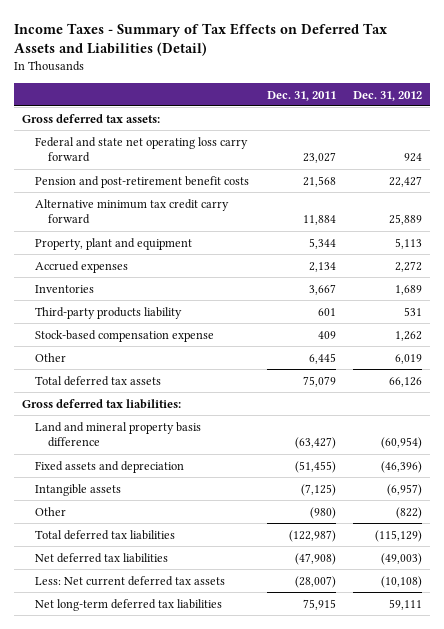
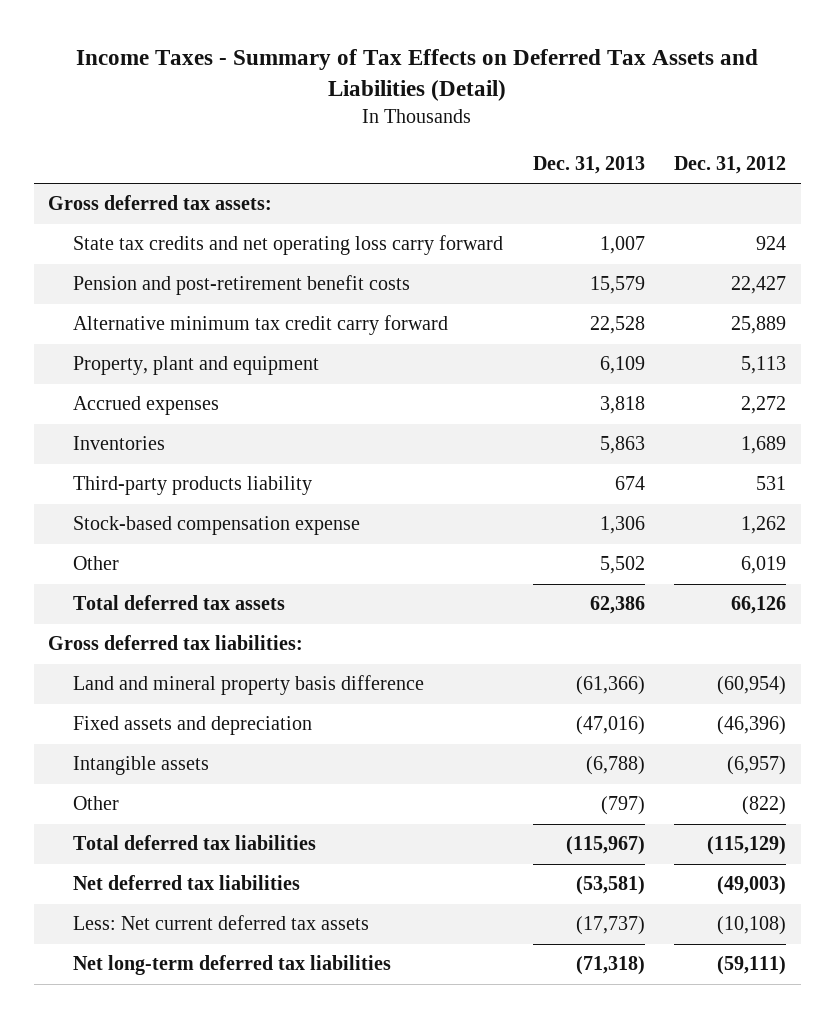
- | Dec. 31, 2011 | Dec. 31, 2012
+ | Dec. 31, 2013 | Dec. 31, 2012
- Federal and state net operating loss carry forward | 23,027 | 924
+ State tax credits and net operating loss carry forward | 1,007 | 924
- Net long-term deferred tax liabilities | 75,915 | 59,111
+ Net long-term deferred tax liabilities | (71,318) | (59,111)

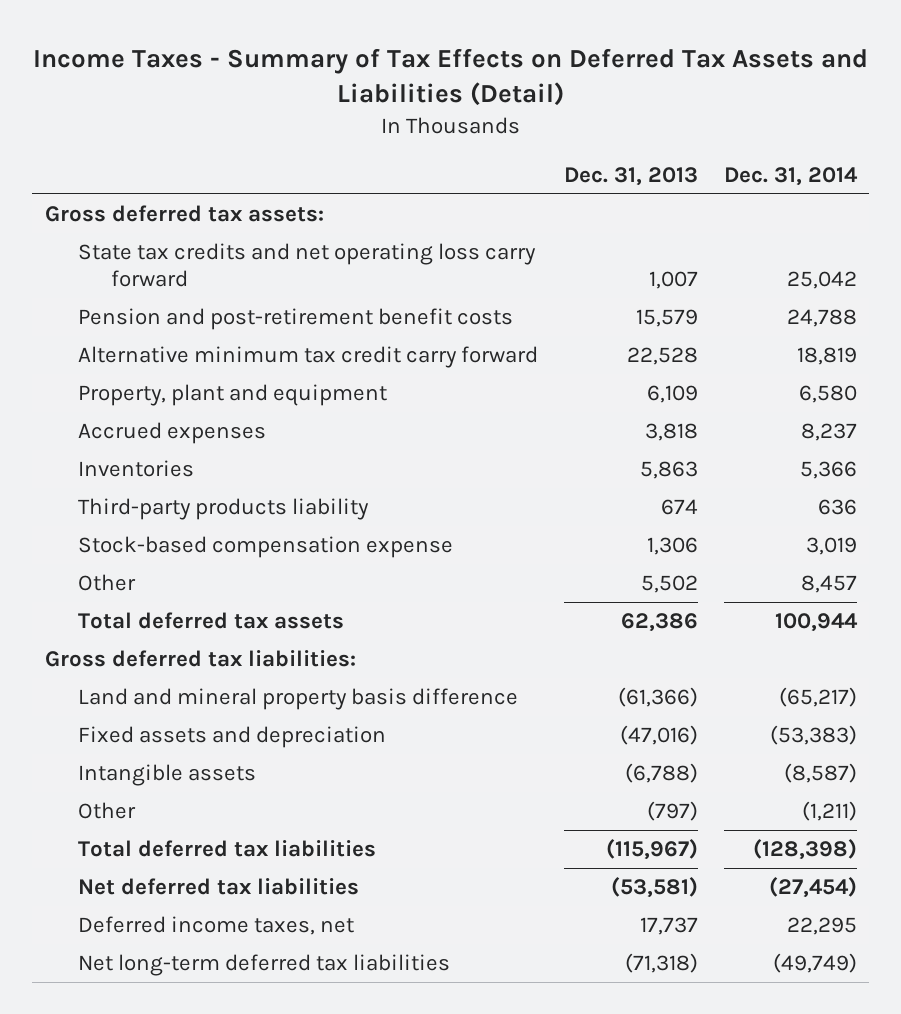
- | Dec. 31, 2013 | Dec. 31, 2012
+ | Dec. 31, 2013 | Dec. 31, 2014
- Less: Net current deferred tax assets | (17,737) | (10,108)
+ Deferred income taxes, net | 17,737 | 22,295

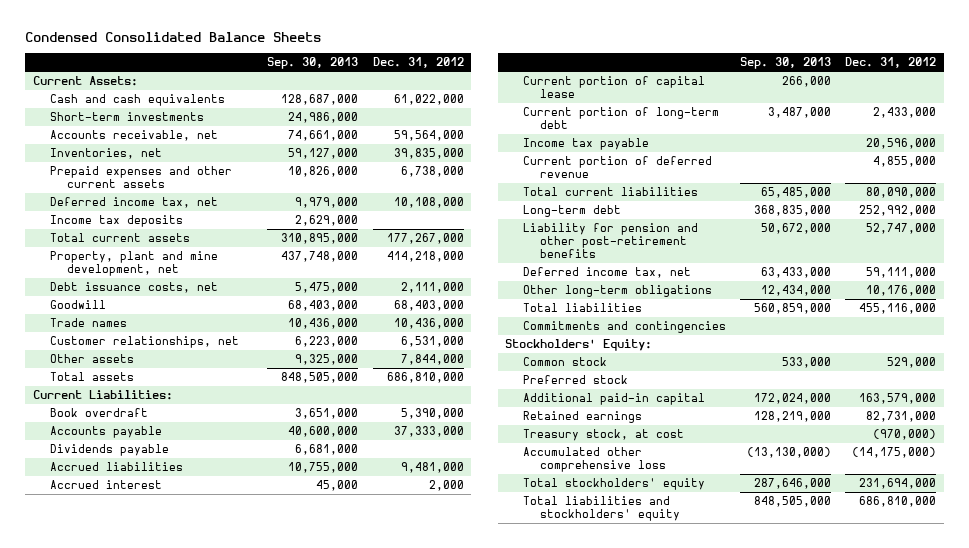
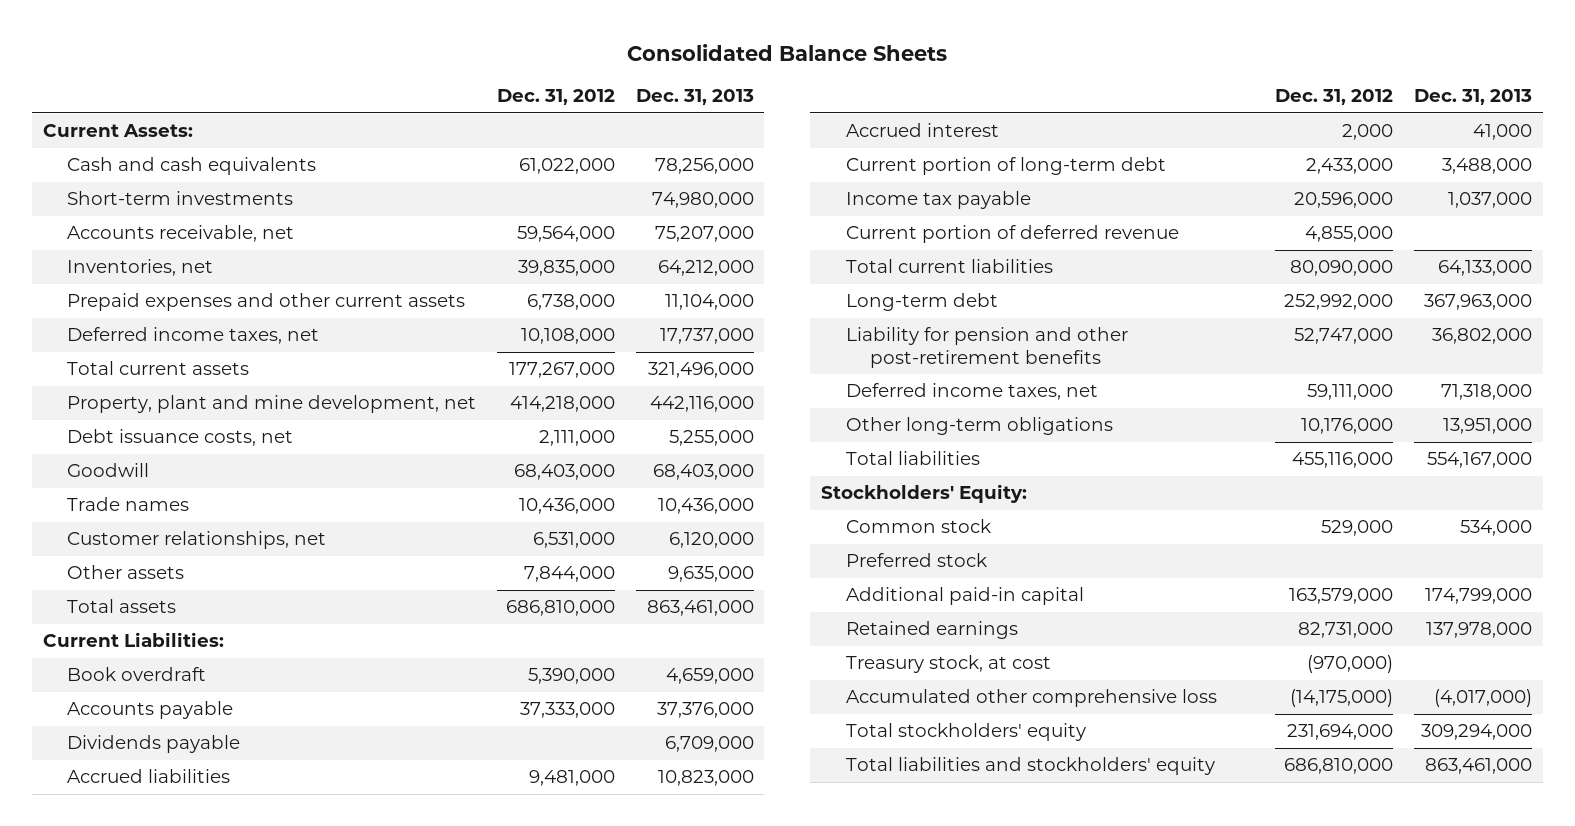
- Condensed Consolidated Balance Sheets
+ Consolidated Balance Sheets
- | Sep. 30, 2013 | Dec. 31, 2012
+ | Dec. 31, 2012 | Dec. 31, 2013
- Deferred income tax, net | 9,979,000 | 10,108,000
- Income tax deposits | 2,629,000 |
+ Deferred income taxes, net | 10,108,000 | 17,737,000
- Current portion of capital lease | 266,000 |
- Deferred income tax, net | 63,433,000 | 59,111,000
+ Deferred income taxes, net | 59,111,000 | 71,318,000
- Commitments and contingencies

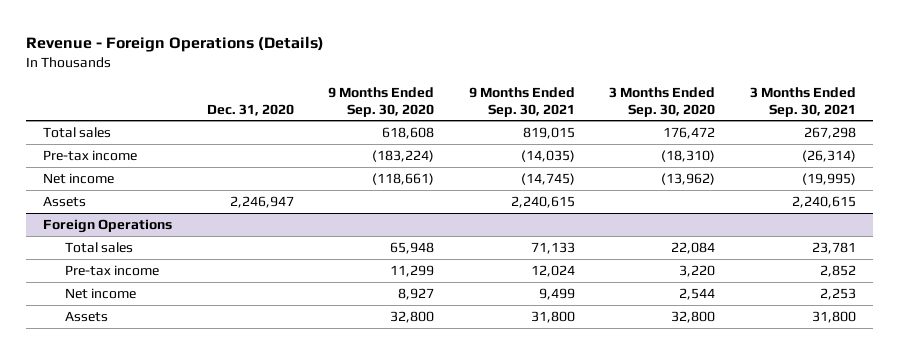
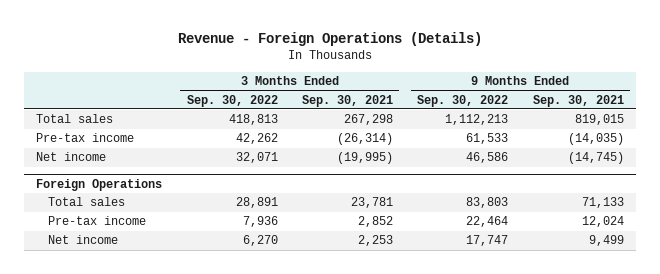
- | Dec. 31, 2020 | 9 Months Ended Sep. 30, 2020 | 9 Months Ended Sep. 30, 2021 | 3 Months Ended Sep. 30, 2020 | 3 Months Ended Sep. 30, 2021
+ | 3 Months Ended Sep. 30, 2022 | 3 Months Ended Sep. 30, 2021 | 9 Months Ended Sep. 30, 2022 | 9 Months Ended Sep. 30, 2021
- Assets | 2,246,947 | | 2,240,615 | | 2,240,615
@ Foreign Operations
- Assets | | 32,800 | 31,800 | 32,800 | 31,800

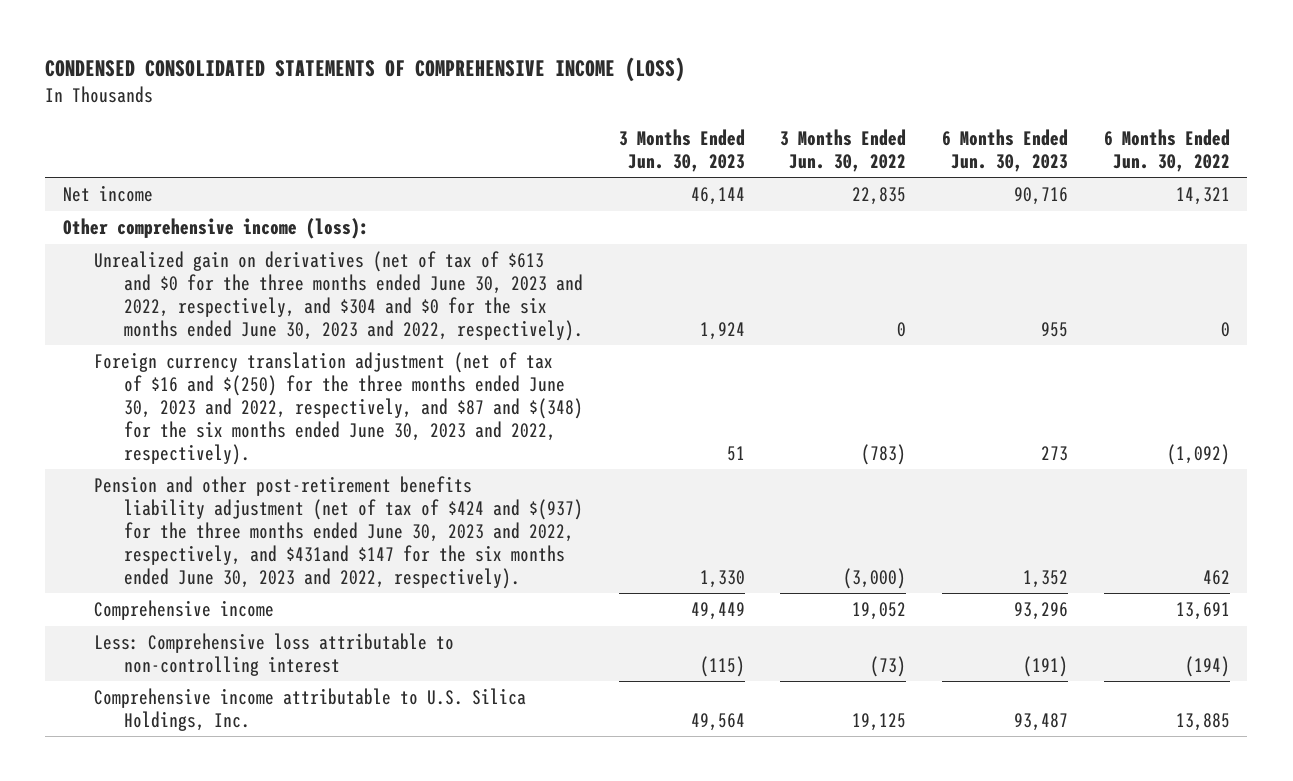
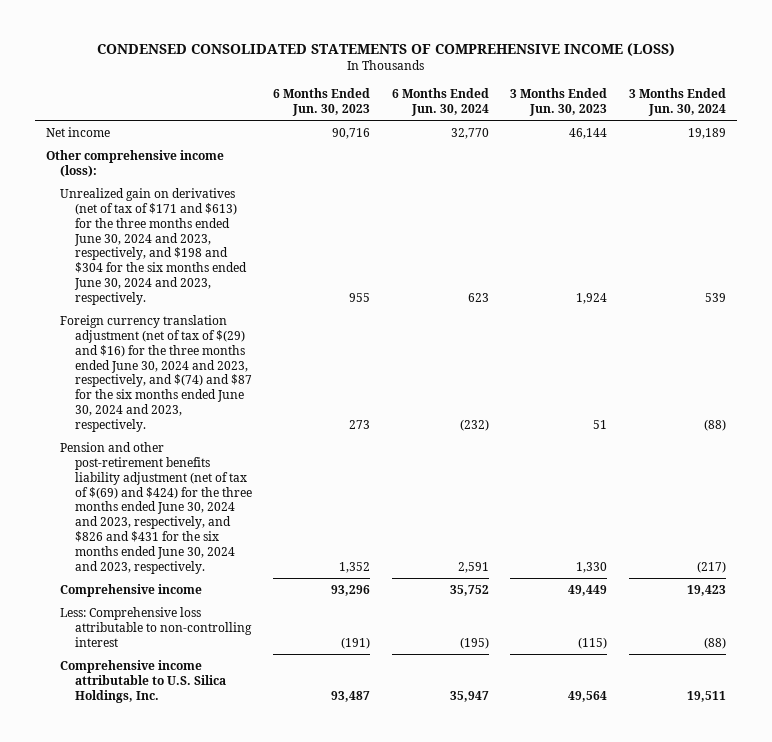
- | 3 Months Ended Jun. 30, 2023 | 3 Months Ended Jun. 30, 2022 | 6 Months Ended Jun. 30, 2023 | 6 Months Ended Jun. 30, 2022
+ | 6 Months Ended Jun. 30, 2023 | 6 Months Ended Jun. 30, 2024 | 3 Months Ended Jun. 30, 2023 | 3 Months Ended Jun. 30, 2024
- Unrealized gain on derivatives (net of tax of $613 and $0 for the three months ended June 30, 2023 and 2022, respectively, and $304 and $0 for the six months ended June 30, 2023 and 2022, respectively). | 1,924 | 0 | 955 | 0
- Foreign currency translation adjustment (net of tax of $16 and $(250) for the three months ended June 30, 2023 and 2022, respectively, and $87 and $(348) for the six months ended June 30, 2023 and 2022, respectively). | 51 | (783) | 273 | (1,092)
- Pension and other post-retirement benefits liability adjustment (net of tax of $424 and $(937) for the three months ended June 30, 2023 and 2022, respectively, and $431and $147 for the six months ended June 30, 2023 and 2022, respectively). | 1,330 | (3,000) | 1,352 | 462
+ Unrealized gain on derivatives (net of tax of $171 and $613) for the three months ended June 30, 2024 and 2023, respectively, and $198 and $304 for the six months ended June 30, 2024 and 2023, respectively. | 955 | 623 | 1,924 | 539
+ Foreign currency translation adjustment (net of tax of $(29) and $16) for the three months ended June 30, 2024 and 2023, respectively, and $(74) and $87 for the six months ended June 30, 2024 and 2023, respectively. | 273 | (232) | 51 | (88)
+ Pension and other post-retirement benefits liability adjustment (net of tax of $(69) and $424) for the three months ended June 30, 2024 and 2023, respectively, and $826 and $431 for the six months ended June 30, 2024 and 2023, respectively. | 1,352 | 2,591 | 1,330 | (217)

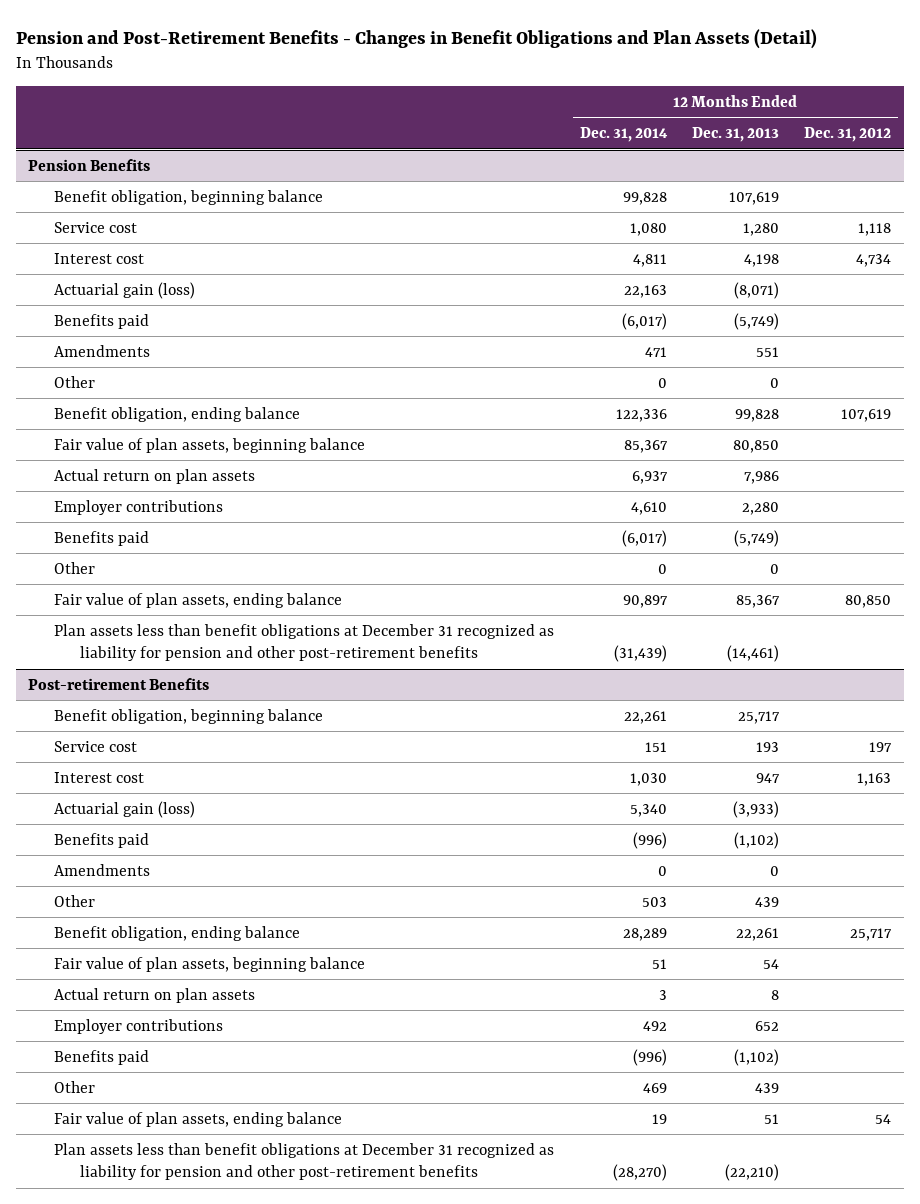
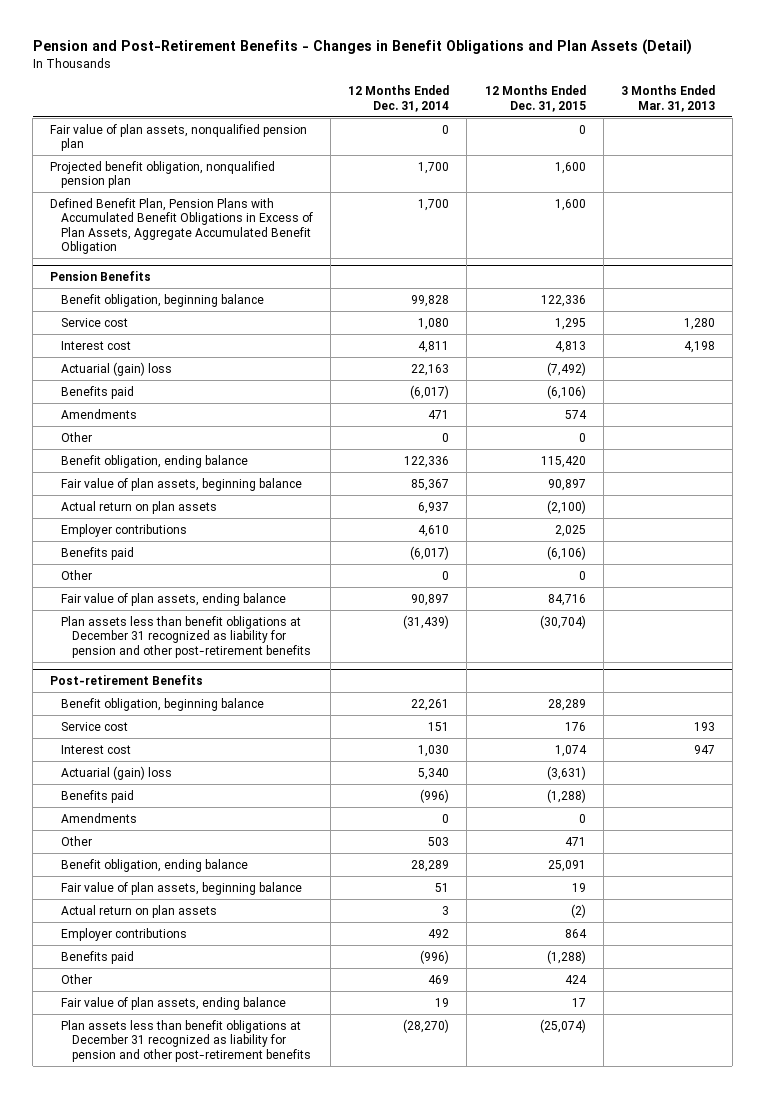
- | 12 Months Ended Dec. 31, 2014 | 12 Months Ended Dec. 31, 2013 | 12 Months Ended Dec. 31, 2012
+ | 12 Months Ended Dec. 31, 2014 | 12 Months Ended Dec. 31, 2015 | 3 Months Ended Mar. 31, 2013
+ Fair value of plan assets, nonqualified pension plan | 0 | 0 |
+ Projected benefit obligation, nonqualified pension plan | 1,700 | 1,600 |
+ Defined Benefit Plan, Pension Plans with Accumulated Benefit Obligations in Excess of Plan Assets, Aggregate Accumulated Benefit Obligation | 1,700 | 1,600 |
@ Pension Benefits
- Actuarial gain (loss) | 22,163 | (8,071) |
+ Actuarial (gain) loss | 22,163 | (7,492) |
@ Post-retirement Benefits
- Actuarial gain (loss) | 5,340 | (3,933) |
+ Actuarial (gain) loss | 5,340 | (3,631) |

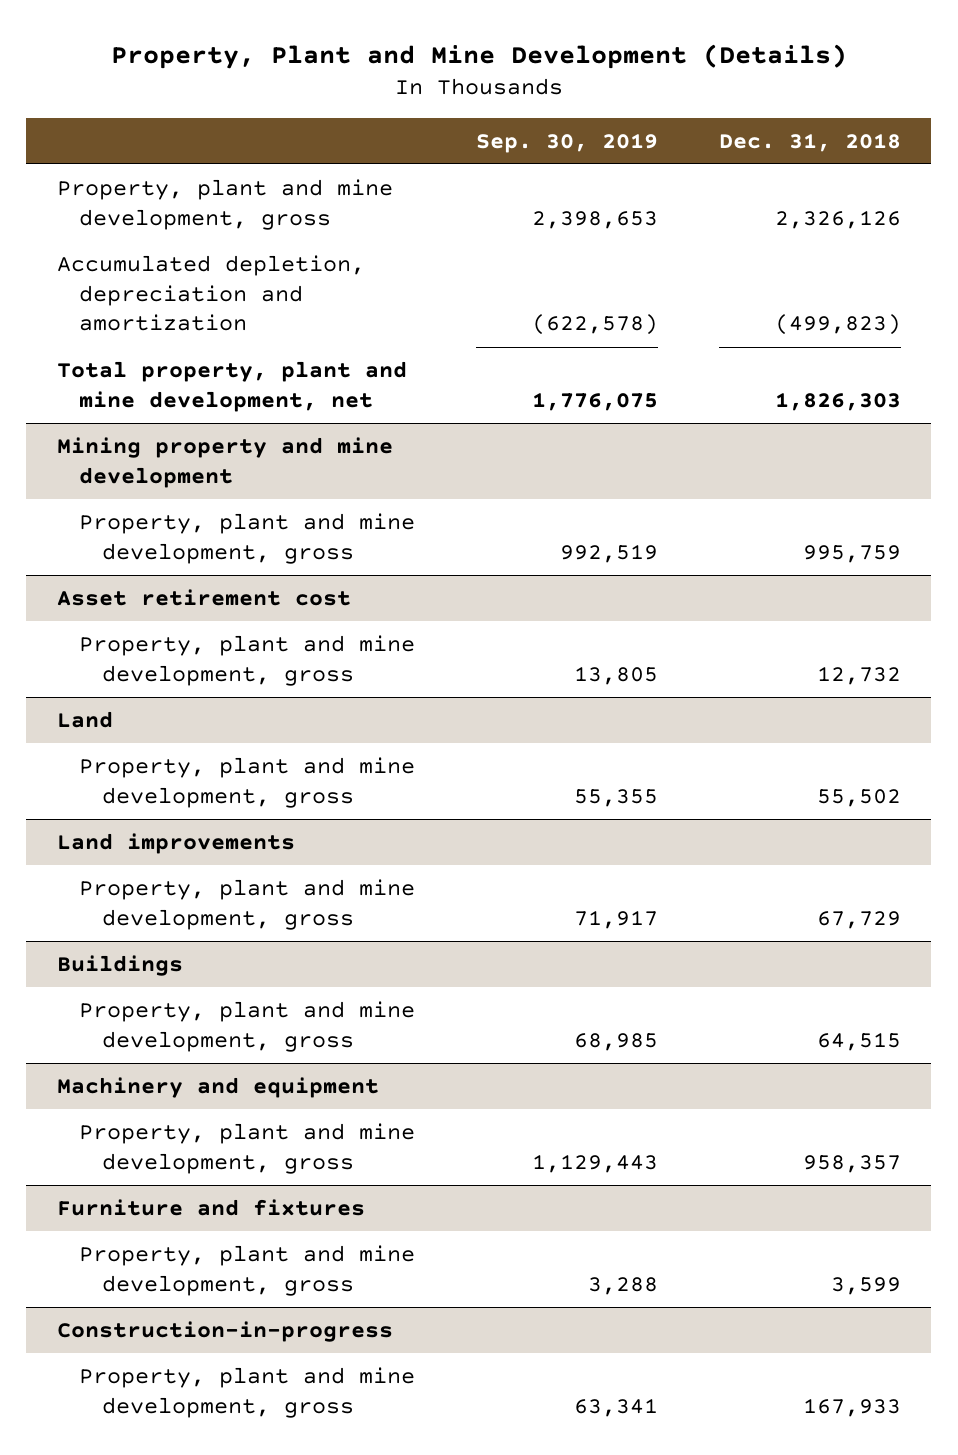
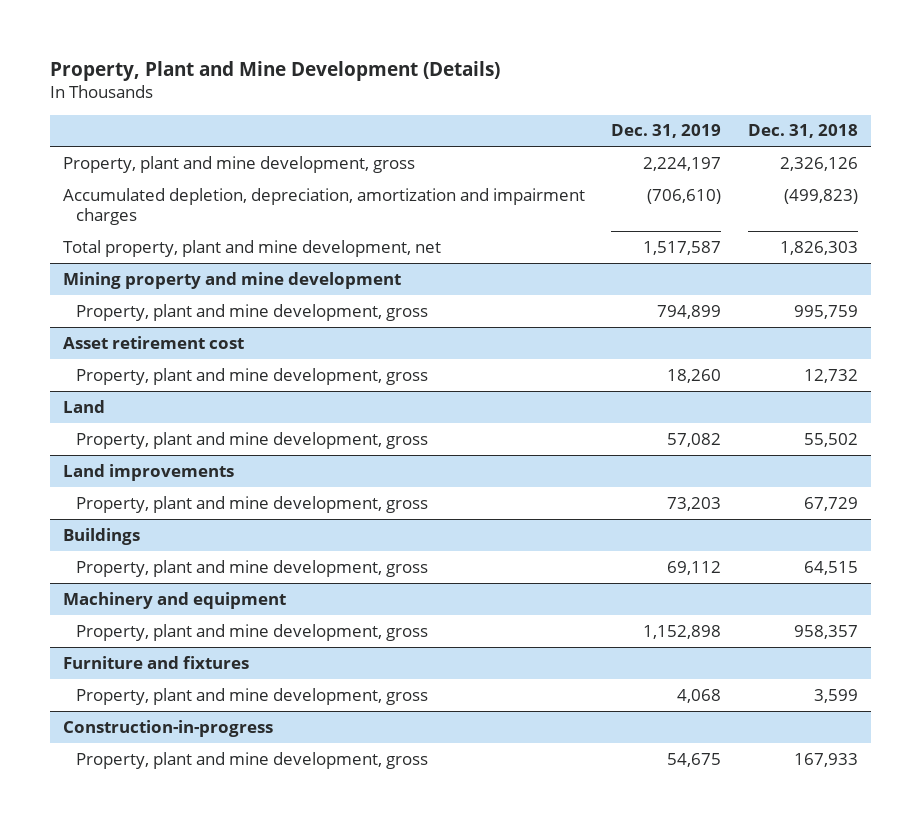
- | Sep. 30, 2019 | Dec. 31, 2018
+ | Dec. 31, 2019 | Dec. 31, 2018
- Accumulated depletion, depreciation and amortization | (622,578) | (499,823)
+ Accumulated depletion, depreciation, amortization and impairment charges | (706,610) | (499,823)

